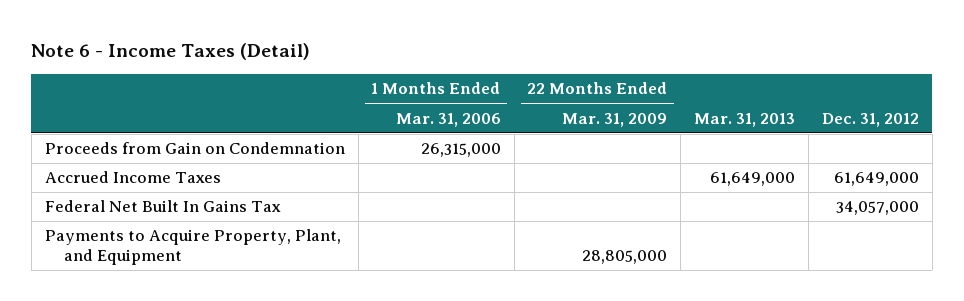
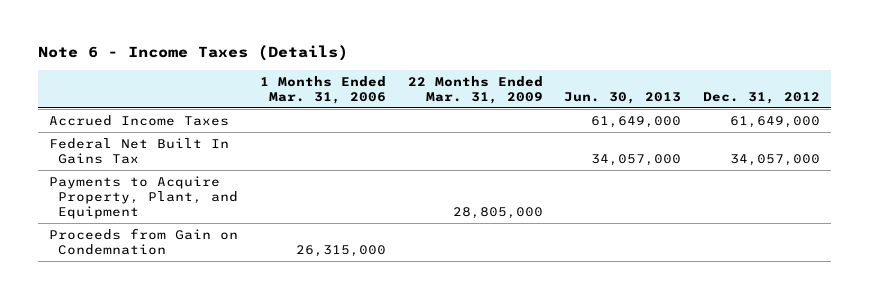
- Note 6 - Income Taxes (Detail)
+ Note 6 - Income Taxes (Details)
- | 1 Months Ended Mar. 31, 2006 | 22 Months Ended Mar. 31, 2009 | Mar. 31, 2013 | Dec. 31, 2012
+ | 1 Months Ended Mar. 31, 2006 | 22 Months Ended Mar. 31, 2009 | Jun. 30, 2013 | Dec. 31, 2012
moved down: Proceeds from Gain on Condemnation | 26,315,000 | | |

